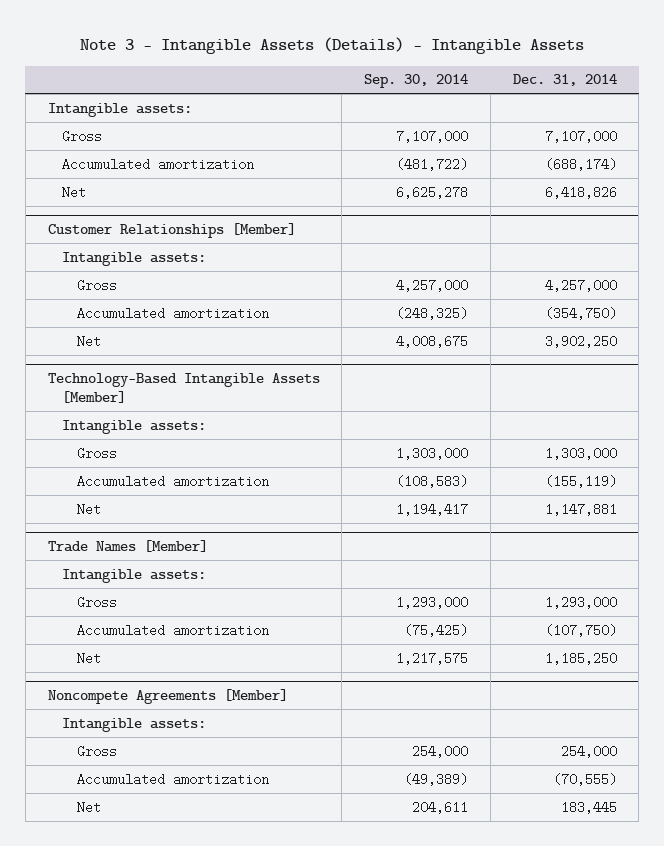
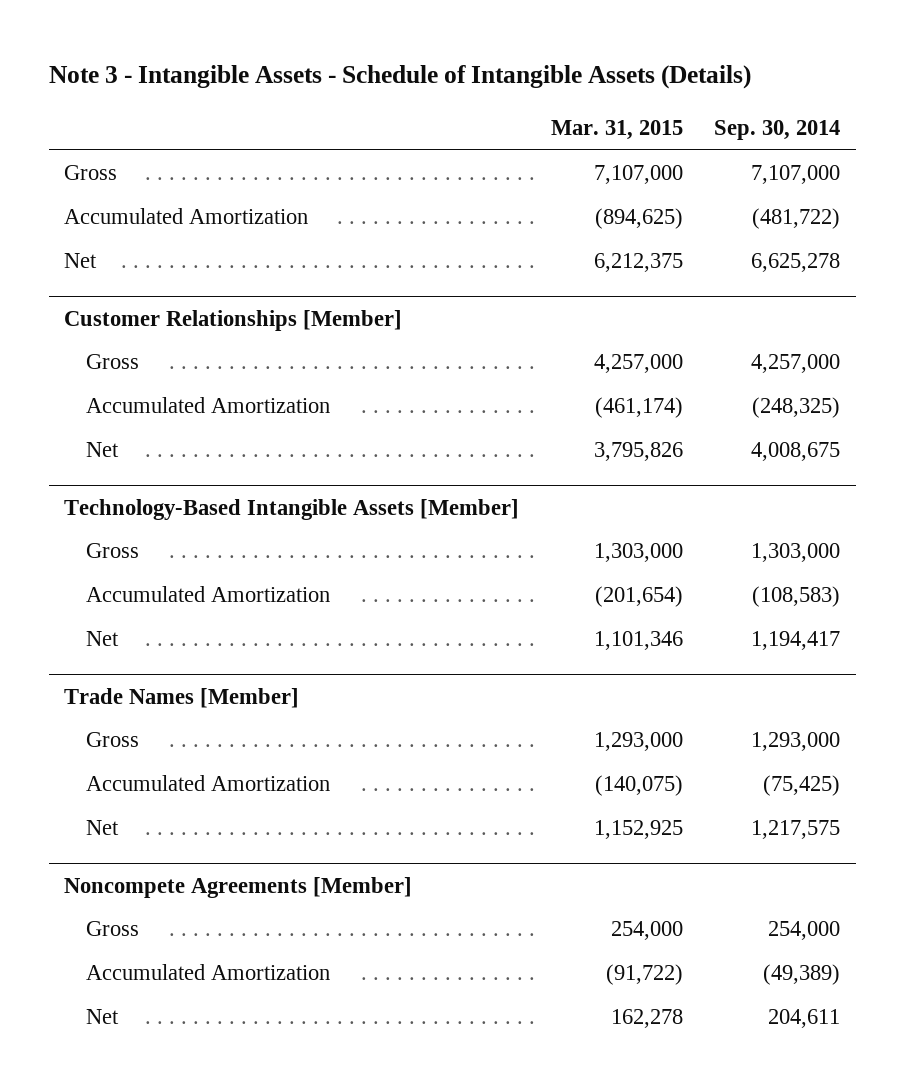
- Note 3 - Intangible Assets (Details) - Intangible Assets
+ Note 3 - Intangible Assets - Schedule of Intangible Assets (Details)
- | Sep. 30, 2014 | Dec. 31, 2014
+ | Mar. 31, 2015 | Sep. 30, 2014
- Intangible assets:
- Accumulated amortization | (481,722) | (688,174)
+ Accumulated Amortization | (894,625) | (481,722)
@ Customer Relationships [Member]
- Intangible assets:
- Accumulated amortization | (248,325) | (354,750)
+ Accumulated Amortization | (461,174) | (248,325)
@ Technology-Based Intangible Assets [Member]
- Intangible assets:
- Accumulated amortization | (108,583) | (155,119)
+ Accumulated Amortization | (201,654) | (108,583)
@ Trade Names [Member]
- Intangible assets:
- Accumulated amortization | (75,425) | (107,750)
+ Accumulated Amortization | (140,075) | (75,425)
@ Noncompete Agreements [Member]
- Intangible assets:
- Accumulated amortization | (49,389) | (70,555)
+ Accumulated Amortization | (91,722) | (49,389)

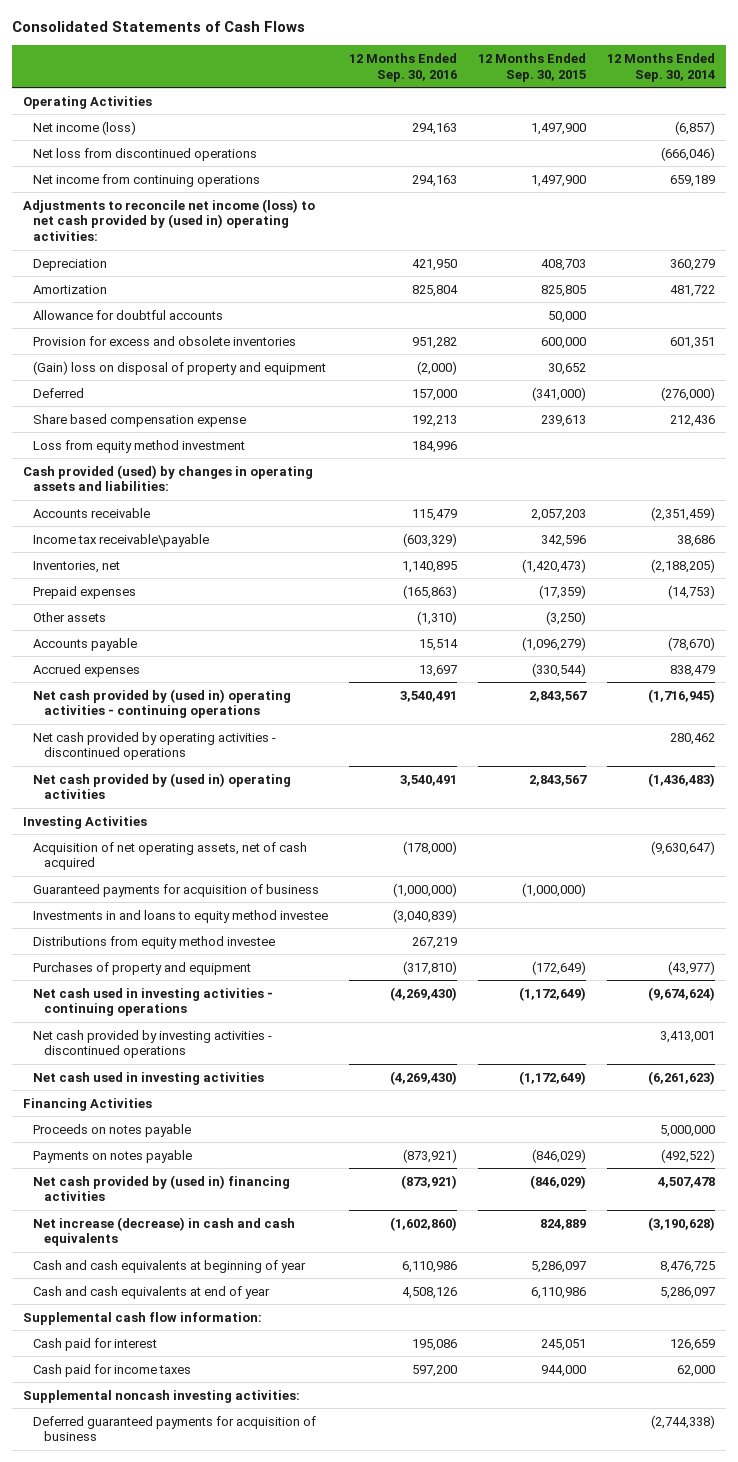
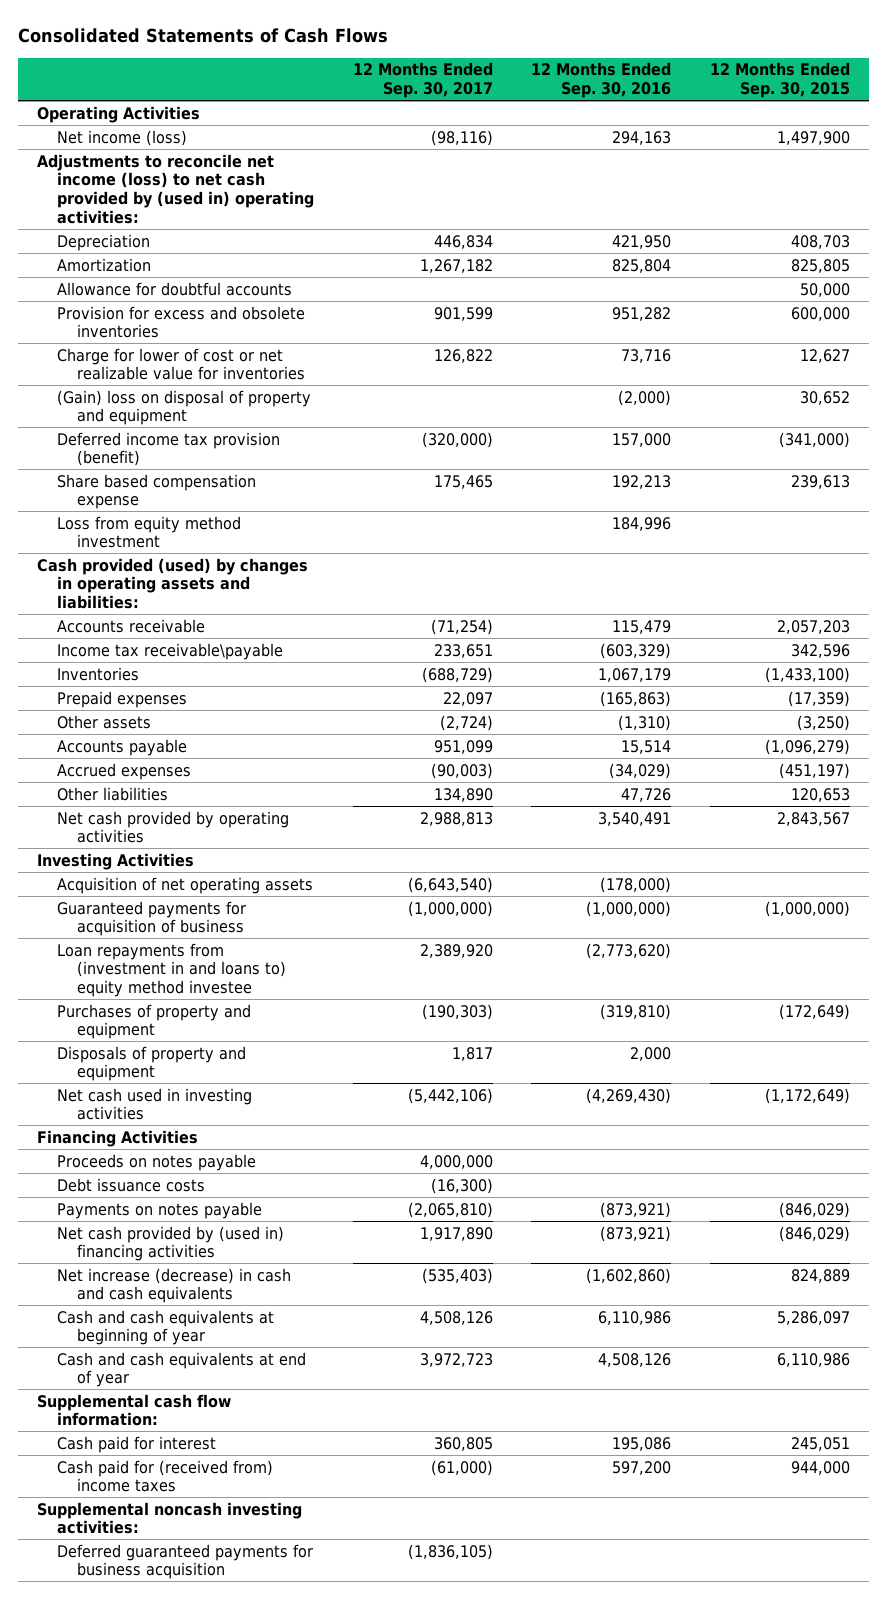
- | 12 Months Ended Sep. 30, 2016 | 12 Months Ended Sep. 30, 2015 | 12 Months Ended Sep. 30, 2014
+ | 12 Months Ended Sep. 30, 2017 | 12 Months Ended Sep. 30, 2016 | 12 Months Ended Sep. 30, 2015
- Net loss from discontinued operations | | | (666,046)
- Net income from continuing operations | 294,163 | 1,497,900 | 659,189
+ Charge for lower of cost or net realizable value for inventories | 126,822 | 73,716 | 12,627
- Deferred | 157,000 | (341,000) | (276,000)
+ Deferred income tax provision (benefit) | (320,000) | 157,000 | (341,000)
- Inventories, net | 1,140,895 | (1,420,473) | (2,188,205)
+ Inventories | (688,729) | 1,067,179 | (1,433,100)
- Accrued expenses | 13,697 | (330,544) | 838,479
- Net cash provided by (used in) operating activities - continuing operations | 3,540,491 | 2,843,567 | (1,716,945)
- Net cash provided by operating activities - discontinued operations | | | 280,462
- Net cash provided by (used in) operating activities | 3,540,491 | 2,843,567 | (1,436,483)
+ Accrued expenses | (90,003) | (34,029) | (451,197)
+ Other liabilities | 134,890 | 47,726 | 120,653
+ Net cash provided by operating activities | 2,988,813 | 3,540,491 | 2,843,567
- Acquisition of net operating assets, net of cash acquired | (178,000) | | (9,630,647)
+ Acquisition of net operating assets | (6,643,540) | (178,000) |
- Investments in and loans to equity method investee | (3,040,839) | |
- Distributions from equity method investee | 267,219 | |
- Purchases of property and equipment | (317,810) | (172,649) | (43,977)
- Net cash used in investing activities - continuing operations | (4,269,430) | (1,172,649) | (9,674,624)
- Net cash provided by investing activities - discontinued operations | | | 3,413,001
+ Loan repayments from (investment in and loans to) equity method investee | 2,389,920 | (2,773,620) |
+ Purchases of property and equipment | (190,303) | (319,810) | (172,649)
+ Disposals of property and equipment | 1,817 | 2,000 |
+ Debt issuance costs | (16,300) | |
- Cash paid for income taxes | 597,200 | 944,000 | 62,000
+ Cash paid for (received from) income taxes | (61,000) | 597,200 | 944,000
- Deferred guaranteed payments for acquisition of business | | | (2,744,338)
+ Deferred guaranteed payments for business acquisition | (1,836,105) | |

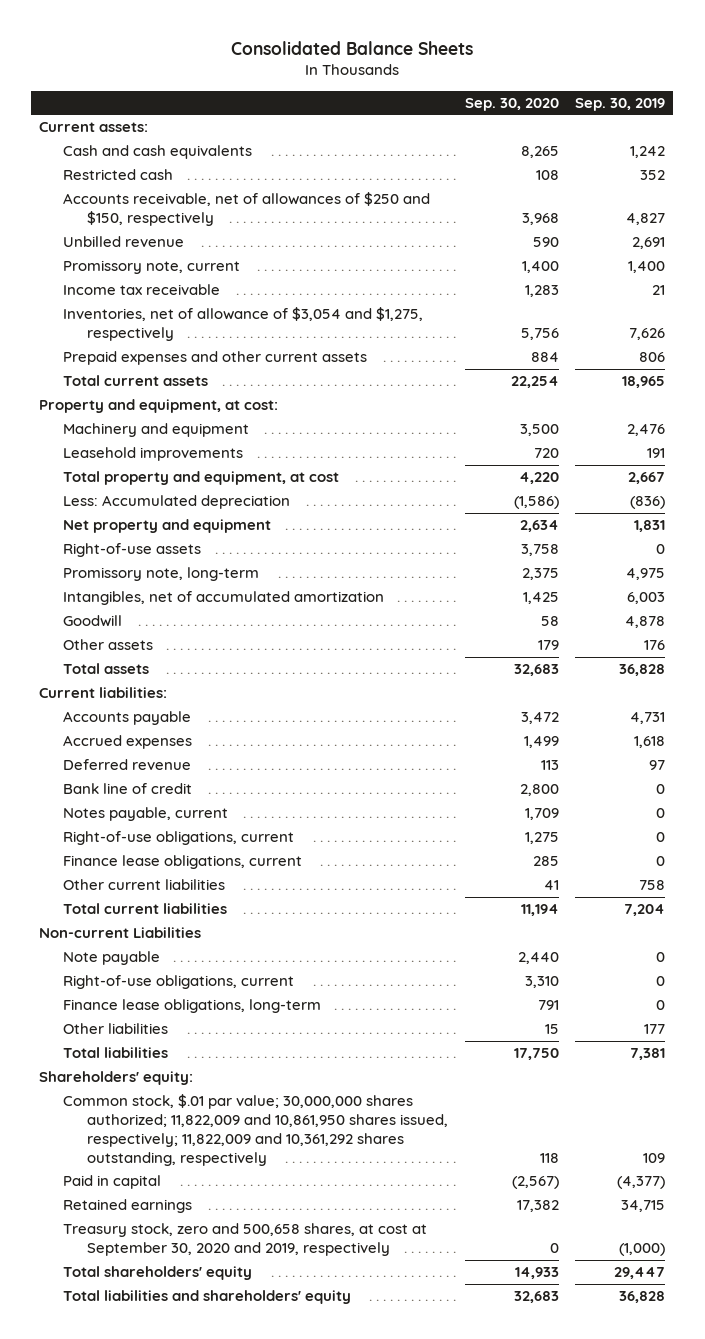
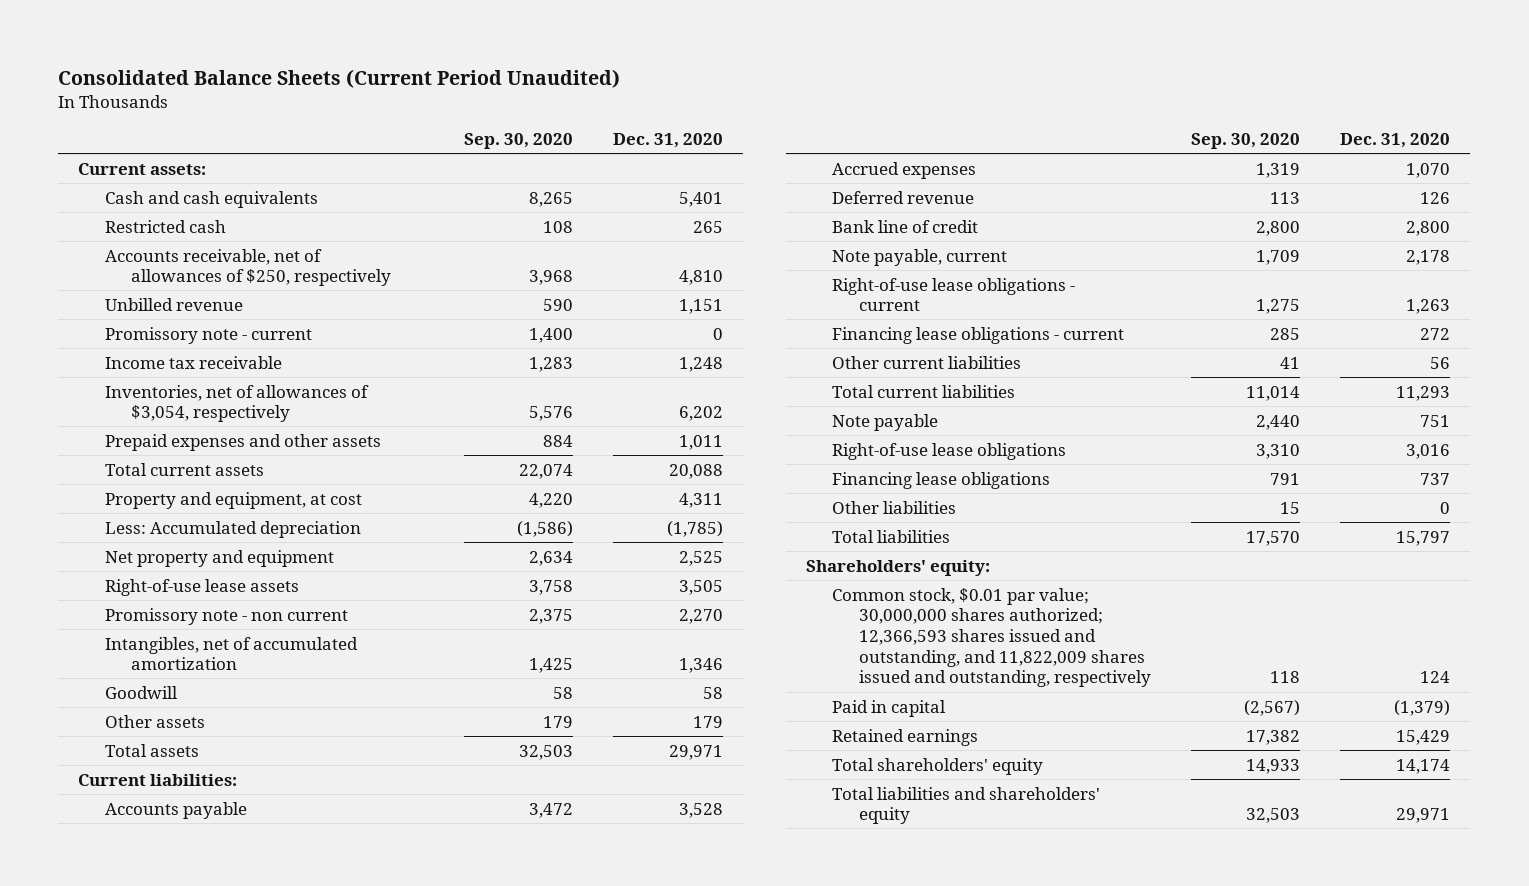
- Consolidated Balance Sheets
+ Consolidated Balance Sheets (Current Period Unaudited)
- | Sep. 30, 2020 | Sep. 30, 2019
+ | Sep. 30, 2020 | Dec. 31, 2020
- Accounts receivable, net of allowances of $250 and $150, respectively | 3,968 | 4,827
+ Accounts receivable, net of allowances of $250, respectively | 3,968 | 4,810
- Promissory note, current | 1,400 | 1,400
+ Promissory note - current | 1,400 | 0
- Inventories, net of allowance of $3,054 and $1,275, respectively | 5,756 | 7,626
- Prepaid expenses and other current assets | 884 | 806
- Total current assets | 22,254 | 18,965
- Property and equipment, at cost:
- Machinery and equipment | 3,500 | 2,476
- Leasehold improvements | 720 | 191
- Total property and equipment, at cost | 4,220 | 2,667
+ Inventories, net of allowances of $3,054, respectively | 5,576 | 6,202
+ Prepaid expenses and other assets | 884 | 1,011
+ Total current assets | 22,074 | 20,088
+ Property and equipment, at cost | 4,220 | 4,311
- Right-of-use assets | 3,758 | 0
- Promissory note, long-term | 2,375 | 4,975
+ Right-of-use lease assets | 3,758 | 3,505
+ Promissory note - non current | 2,375 | 2,270
- Total assets | 32,683 | 36,828
+ Total assets | 32,503 | 29,971
- Accrued expenses | 1,499 | 1,618
+ Accrued expenses | 1,319 | 1,070
- Notes payable, current | 1,709 | 0
- Right-of-use obligations, current | 1,275 | 0
- Finance lease obligations, current | 285 | 0
+ Note payable, current | 1,709 | 2,178
+ Right-of-use lease obligations - current | 1,275 | 1,263
+ Financing lease obligations - current | 285 | 272
- Total current liabilities | 11,194 | 7,204
- Non-current Liabilities
+ Total current liabilities | 11,014 | 11,293
- Right-of-use obligations, current | 3,310 | 0
- Finance lease obligations, long-term | 791 | 0
+ Right-of-use lease obligations | 3,310 | 3,016
+ Financing lease obligations | 791 | 737
- Total liabilities | 17,750 | 7,381
+ Total liabilities | 17,570 | 15,797
- Common stock, $.01 par value; 30,000,000 shares authorized; 11,822,009 and 10,861,950 shares issued, respectively; 11,822,009 and 10,361,292 shares outstanding, respectively | 118 | 109
+ Common stock, $0.01 par value; 30,000,000 shares authorized; 12,366,593 shares issued and outstanding, and 11,822,009 shares issued and outstanding, respectively | 118 | 124
- Treasury stock, zero and 500,658 shares, at cost at September 30, 2020 and 2019, respectively | 0 | (1,000)
- Total liabilities and shareholders' equity | 32,683 | 36,828
+ Total liabilities and shareholders' equity | 32,503 | 29,971

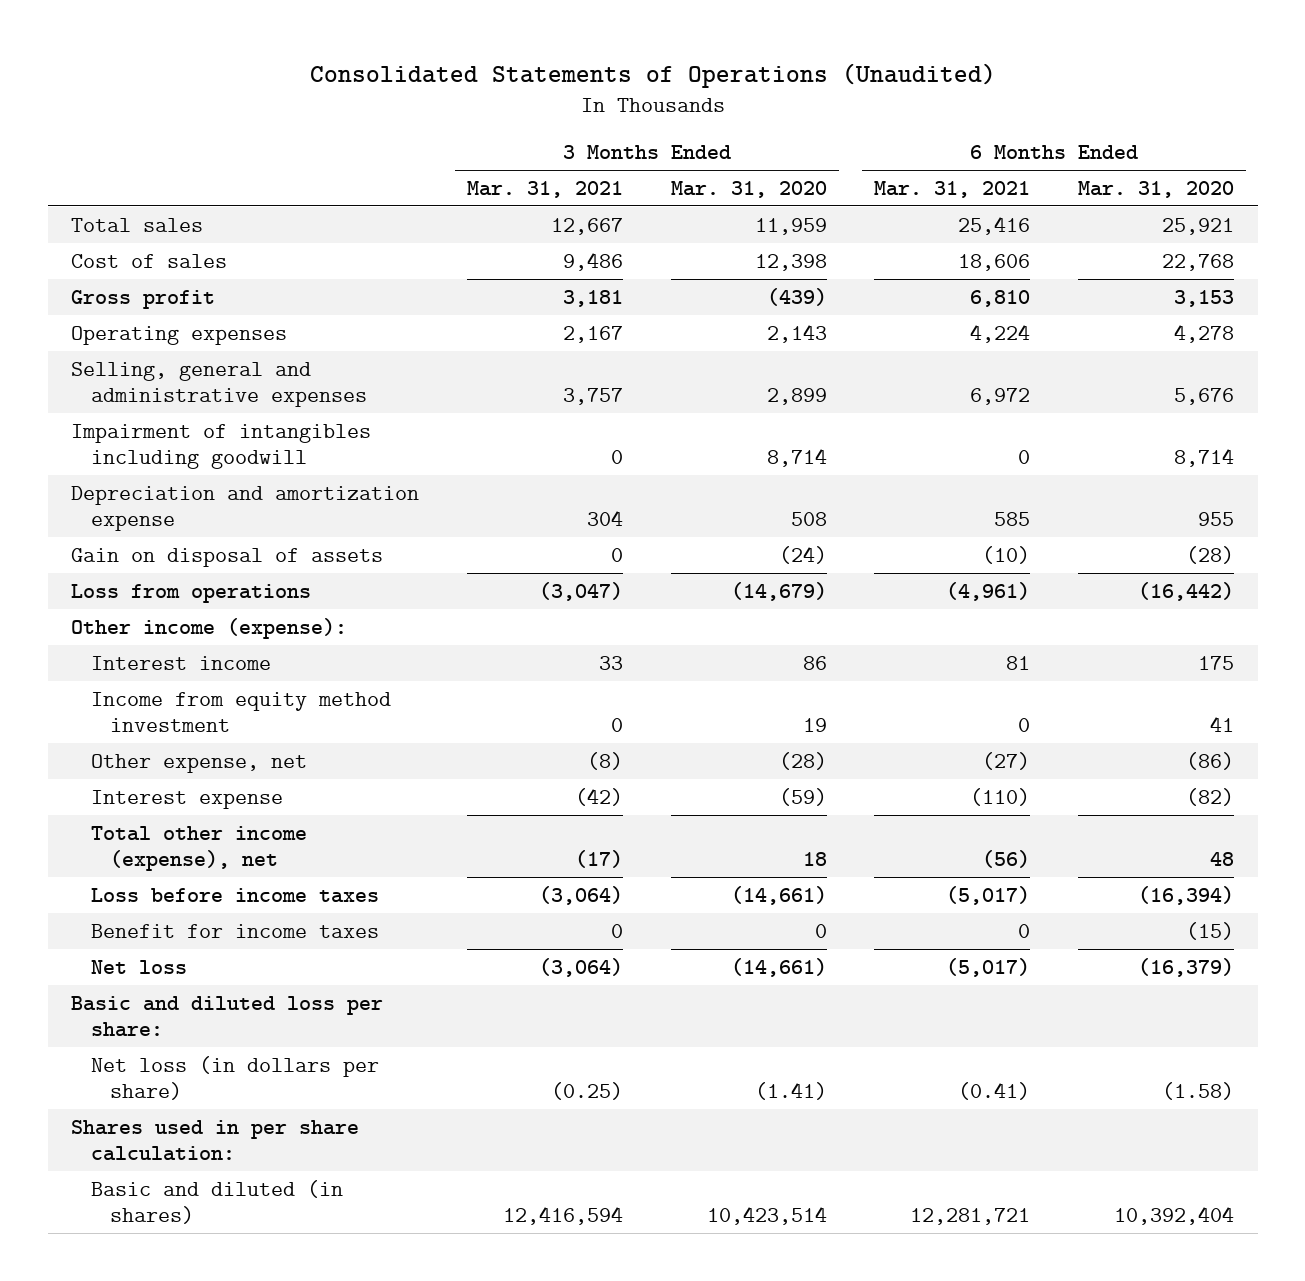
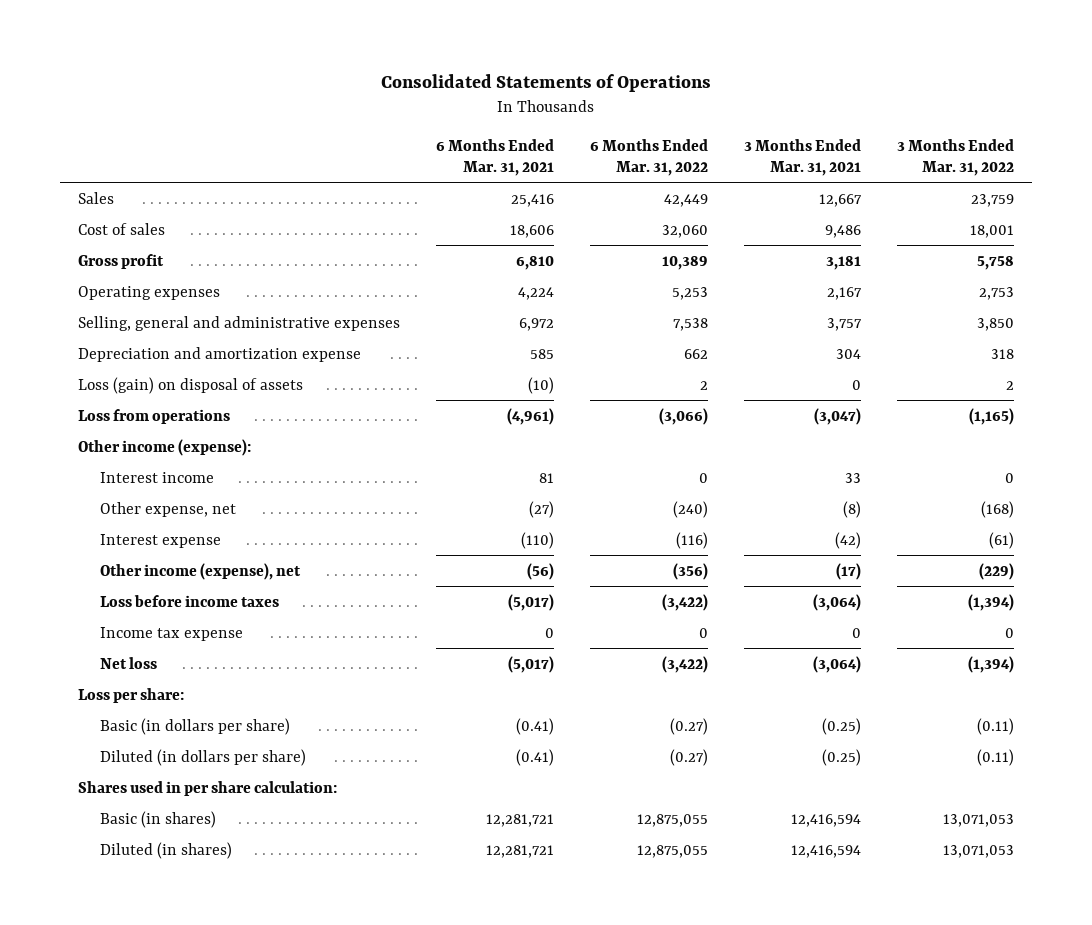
- Consolidated Statements of Operations (Unaudited)
+ Consolidated Statements of Operations
- | 3 Months Ended Mar. 31, 2021 | 3 Months Ended Mar. 31, 2020 | 6 Months Ended Mar. 31, 2021 | 6 Months Ended Mar. 31, 2020
+ | 6 Months Ended Mar. 31, 2021 | 6 Months Ended Mar. 31, 2022 | 3 Months Ended Mar. 31, 2021 | 3 Months Ended Mar. 31, 2022
- Total sales | 12,667 | 11,959 | 25,416 | 25,921
+ Sales | 25,416 | 42,449 | 12,667 | 23,759
- Impairment of intangibles including goodwill | 0 | 8,714 | 0 | 8,714
- Gain on disposal of assets | 0 | (24) | (10) | (28)
+ Loss (gain) on disposal of assets | (10) | 2 | 0 | 2
- Income from equity method investment | 0 | 19 | 0 | 41
- Total other income (expense), net | (17) | 18 | (56) | 48
+ Other income (expense), net | (56) | (356) | (17) | (229)
- Benefit for income taxes | 0 | 0 | 0 | (15)
+ Income tax expense | 0 | 0 | 0 | 0
- Basic and diluted loss per share:
- Net loss (in dollars per share) | (0.25) | (1.41) | (0.41) | (1.58)
+ Loss per share:
+ Basic (in dollars per share) | (0.41) | (0.27) | (0.25) | (0.11)
+ Diluted (in dollars per share) | (0.41) | (0.27) | (0.25) | (0.11)
- Basic and diluted (in shares) | 12,416,594 | 10,423,514 | 12,281,721 | 10,392,404
+ Basic (in shares) | 12,281,721 | 12,875,055 | 12,416,594 | 13,071,053
+ Diluted (in shares) | 12,281,721 | 12,875,055 | 12,416,594 | 13,071,053

